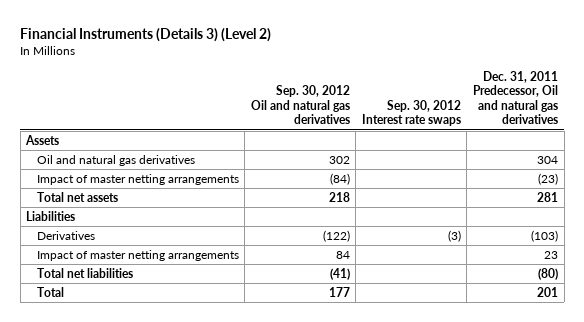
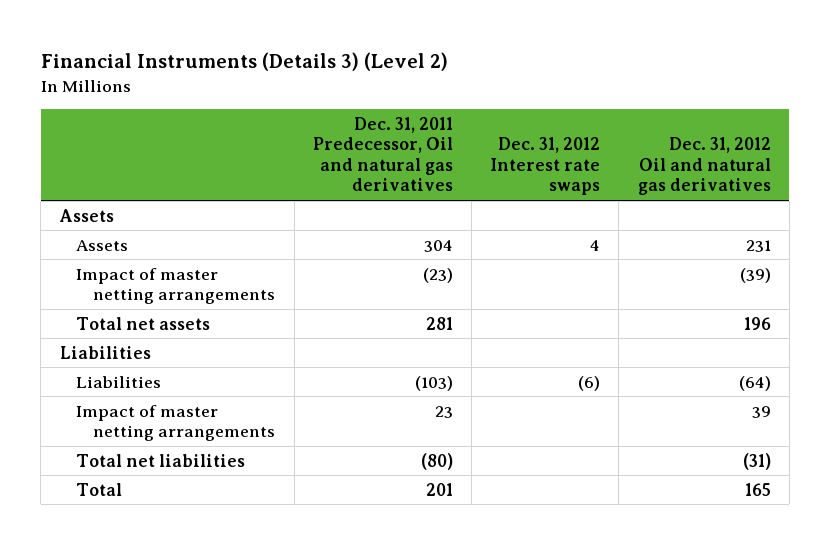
- | Sep. 30, 2012 Oil and natural gas derivatives | Sep. 30, 2012 Interest rate swaps | Dec. 31, 2011 Predecessor, Oil and natural gas derivatives
+ | Dec. 31, 2011 Predecessor, Oil and natural gas derivatives | Dec. 31, 2012 Interest rate swaps | Dec. 31, 2012 Oil and natural gas derivatives
- Oil and natural gas derivatives | 302 | | 304
+ Assets | 304 | 4 | 231
- Derivatives | (122) | (3) | (103)
+ Liabilities | (103) | (6) | (64)

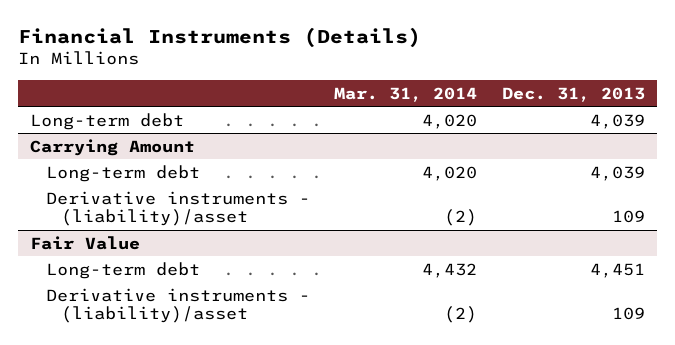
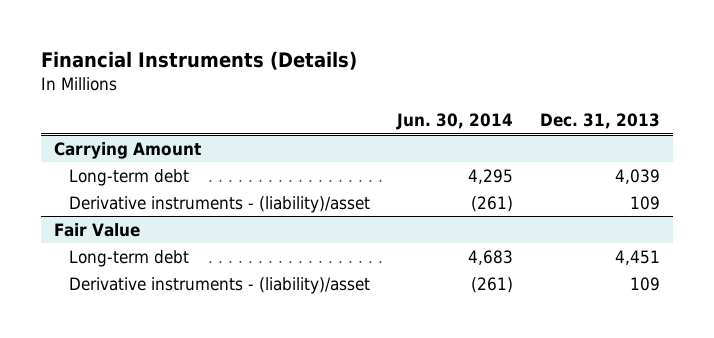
- | Mar. 31, 2014 | Dec. 31, 2013
+ | Jun. 30, 2014 | Dec. 31, 2013
- Long-term debt | 4,020 | 4,039

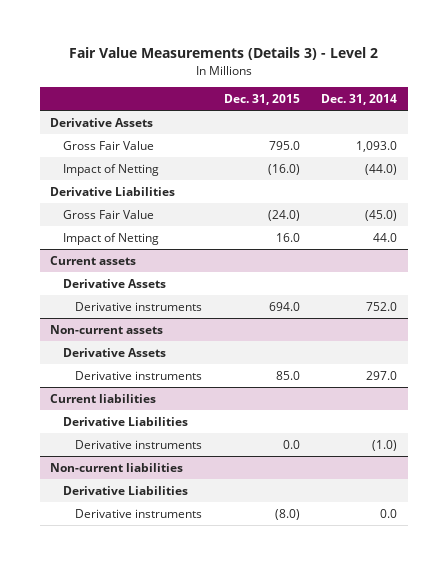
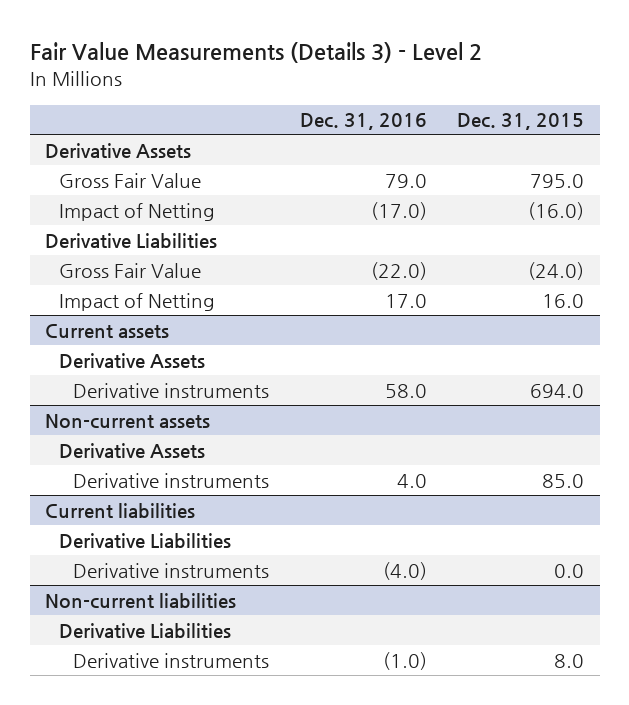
- | Dec. 31, 2015 | Dec. 31, 2014
+ | Dec. 31, 2016 | Dec. 31, 2015
@ Non-current liabilities
- Derivative instruments | (8.0) | 0.0
+ Derivative instruments | (1.0) | 8.0

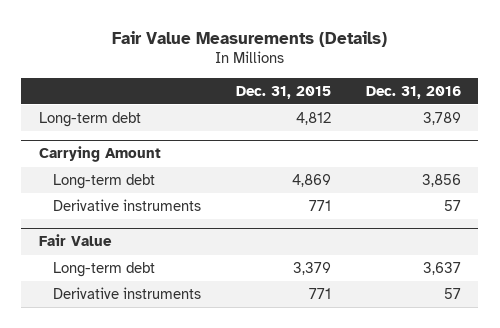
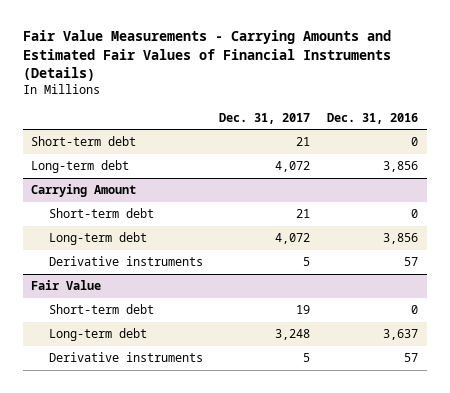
- Fair Value Measurements (Details)
+ Fair Value Measurements - Carrying Amounts and Estimated Fair Values of Financial Instruments (Details)
- | Dec. 31, 2015 | Dec. 31, 2016
+ | Dec. 31, 2017 | Dec. 31, 2016
- Long-term debt | 4,812 | 3,789
+ Short-term debt | 21 | 0
+ Long-term debt | 4,072 | 3,856
@ Carrying Amount
+ Short-term debt | 21 | 0
@ Fair Value
+ Short-term debt | 19 | 0

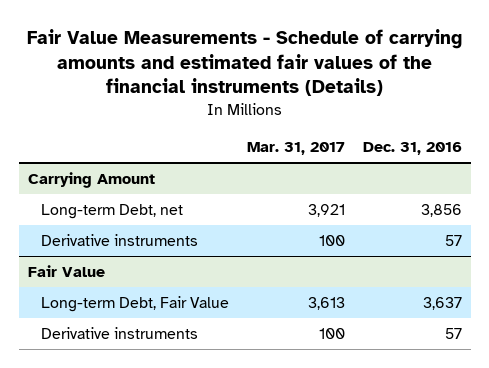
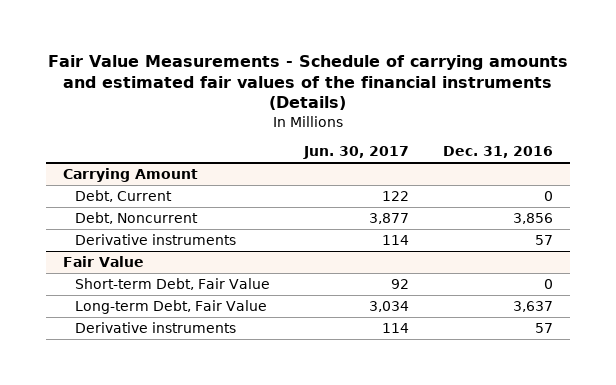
- | Mar. 31, 2017 | Dec. 31, 2016
+ | Jun. 30, 2017 | Dec. 31, 2016
@ Carrying Amount
- Long-term Debt, net | 3,921 | 3,856
+ Debt, Current | 122 | 0
+ Debt, Noncurrent | 3,877 | 3,856
@ Fair Value
+ Short-term Debt, Fair Value | 92 | 0

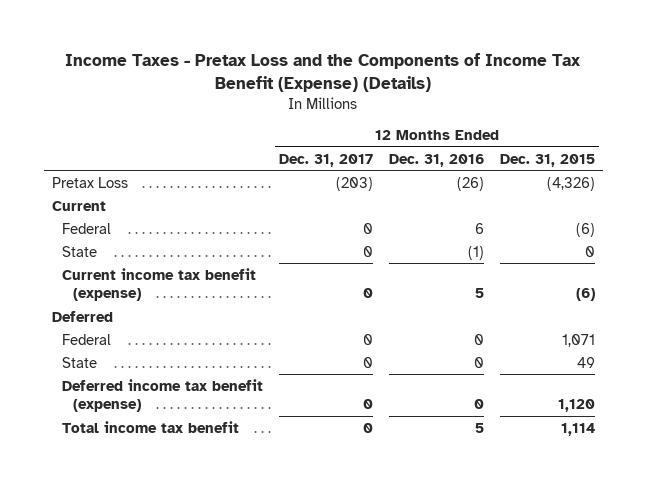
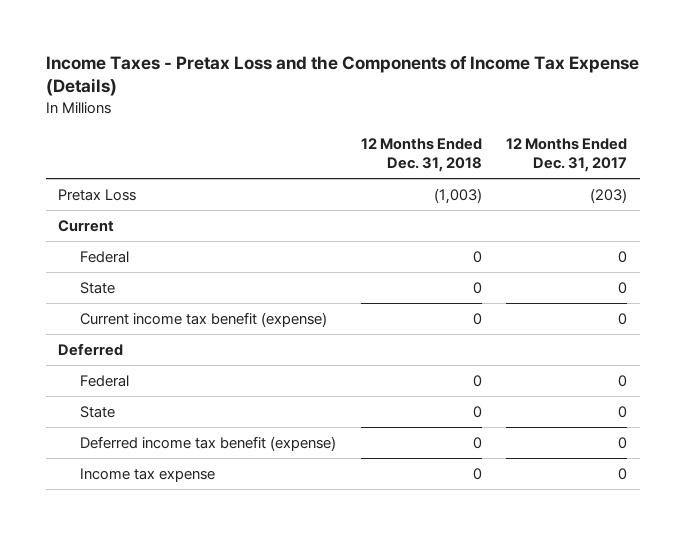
- Income Taxes - Pretax Loss and the Components of Income Tax Benefit (Expense) (Details)
+ Income Taxes - Pretax Loss and the Components of Income Tax Expense (Details)
- | 12 Months Ended Dec. 31, 2017 | 12 Months Ended Dec. 31, 2016 | 12 Months Ended Dec. 31, 2015
+ | 12 Months Ended Dec. 31, 2018 | 12 Months Ended Dec. 31, 2017
- Total income tax benefit | 0 | 5 | 1,114
+ Income tax expense | 0 | 0

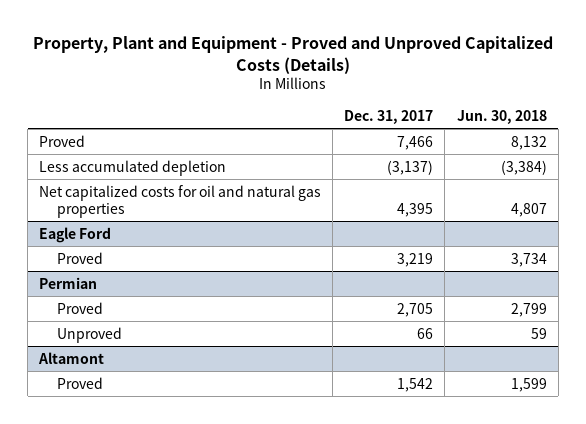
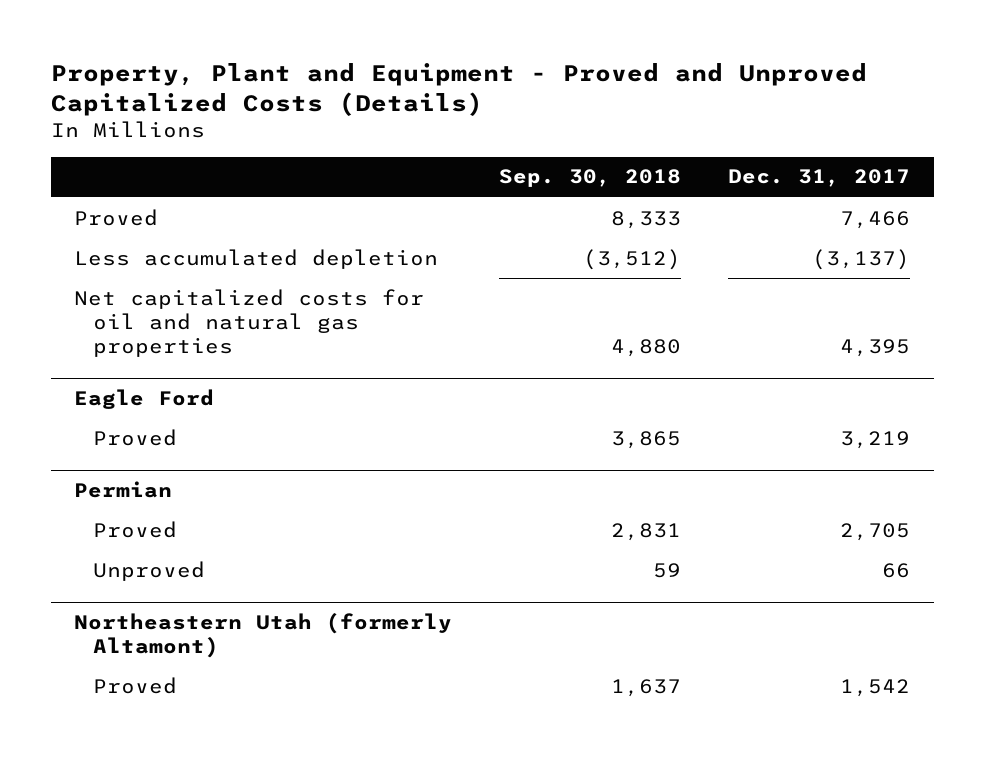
- | Dec. 31, 2017 | Jun. 30, 2018
+ | Sep. 30, 2018 | Dec. 31, 2017
- Altamont
+ Northeastern Utah (formerly Altamont)

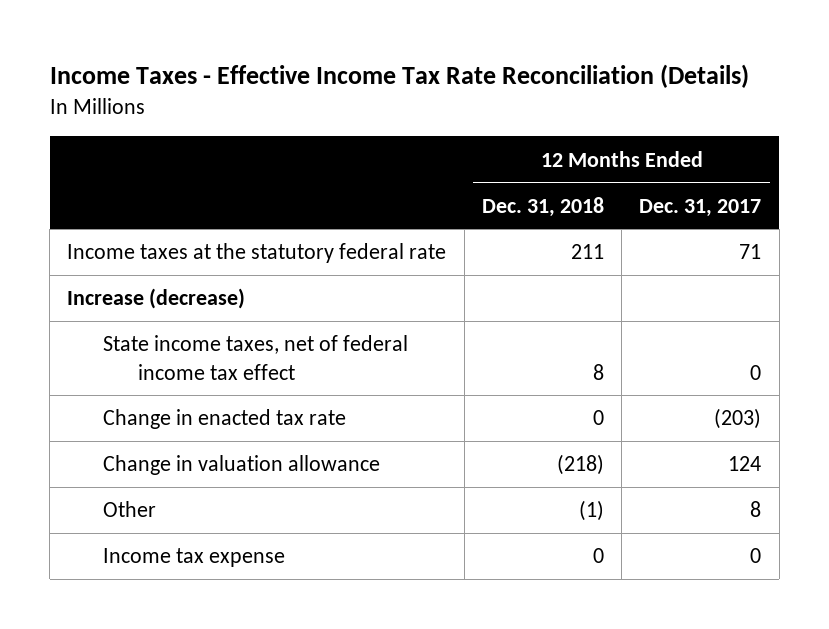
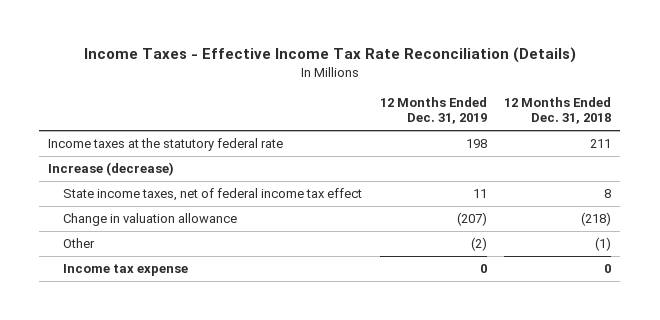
- | 12 Months Ended Dec. 31, 2018 | 12 Months Ended Dec. 31, 2017
+ | 12 Months Ended Dec. 31, 2019 | 12 Months Ended Dec. 31, 2018
- Change in enacted tax rate | 0 | (203)

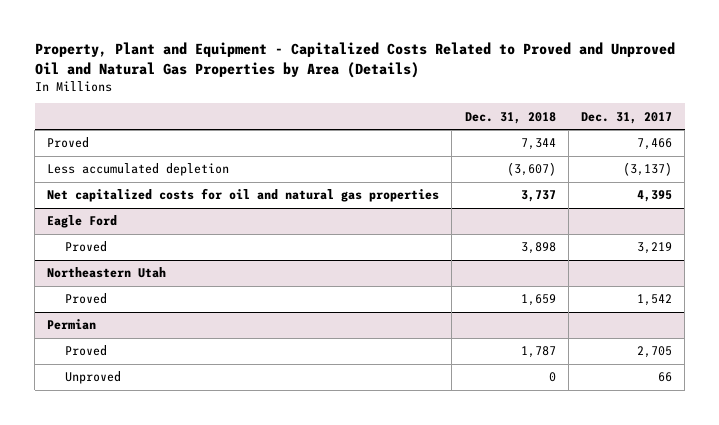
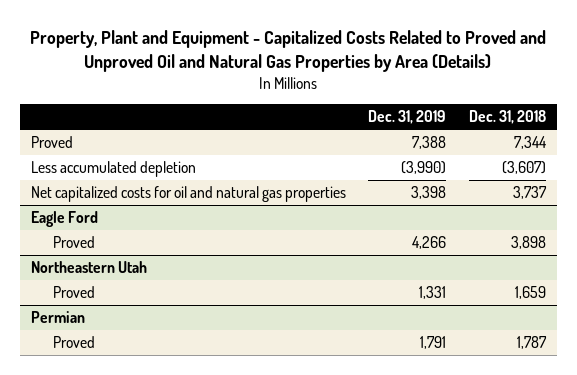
- | Dec. 31, 2018 | Dec. 31, 2017
+ | Dec. 31, 2019 | Dec. 31, 2018
@ Permian
- Unproved | 0 | 66

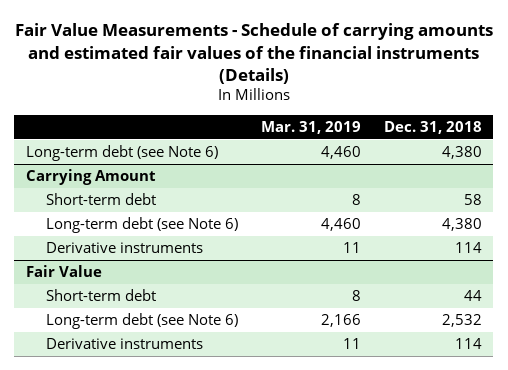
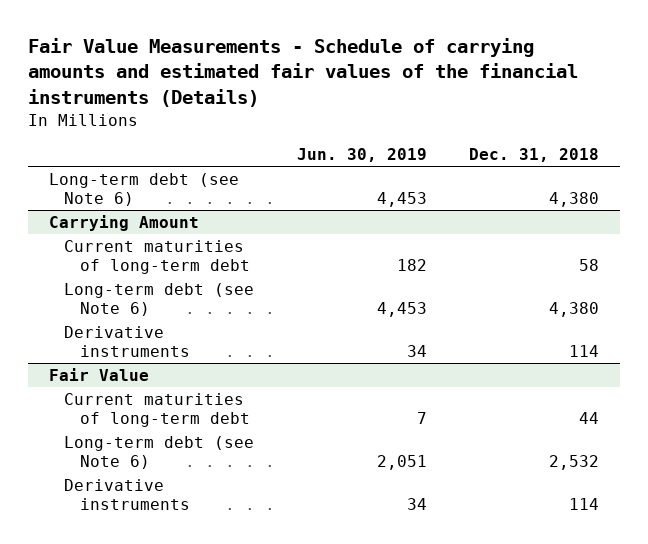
- | Mar. 31, 2019 | Dec. 31, 2018
+ | Jun. 30, 2019 | Dec. 31, 2018
@ Carrying Amount
- Short-term debt | 8 | 58
+ Current maturities of long-term debt | 182 | 58
@ Fair Value
- Short-term debt | 8 | 44
+ Current maturities of long-term debt | 7 | 44

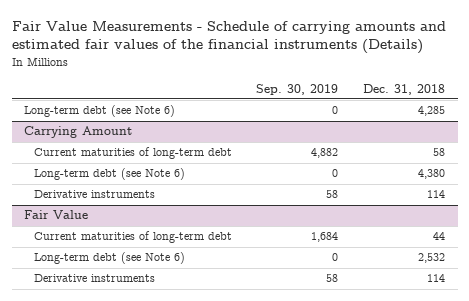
- | Jun. 30, 2019 | Dec. 31, 2018
+ | Sep. 30, 2019 | Dec. 31, 2018
- Long-term debt (see Note 6) | 4,453 | 4,380
+ Long-term debt (see Note 6) | 0 | 4,285

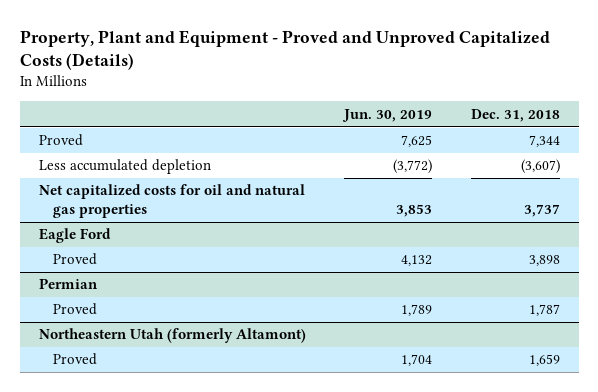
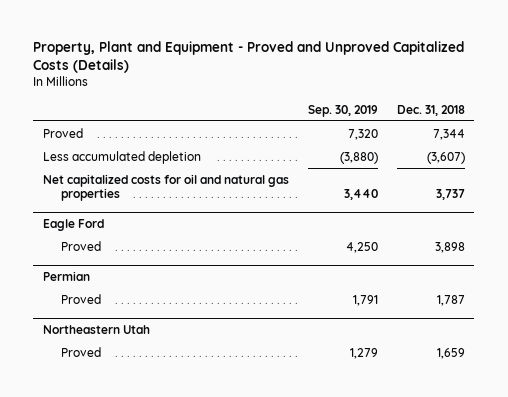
- | Jun. 30, 2019 | Dec. 31, 2018
+ | Sep. 30, 2019 | Dec. 31, 2018
- Northeastern Utah (formerly Altamont)
+ Northeastern Utah

